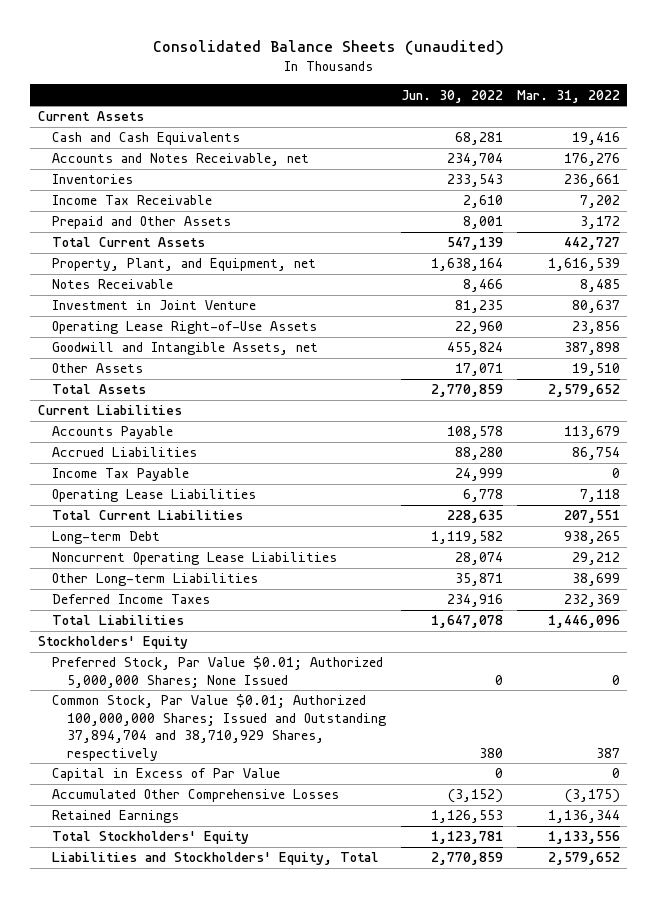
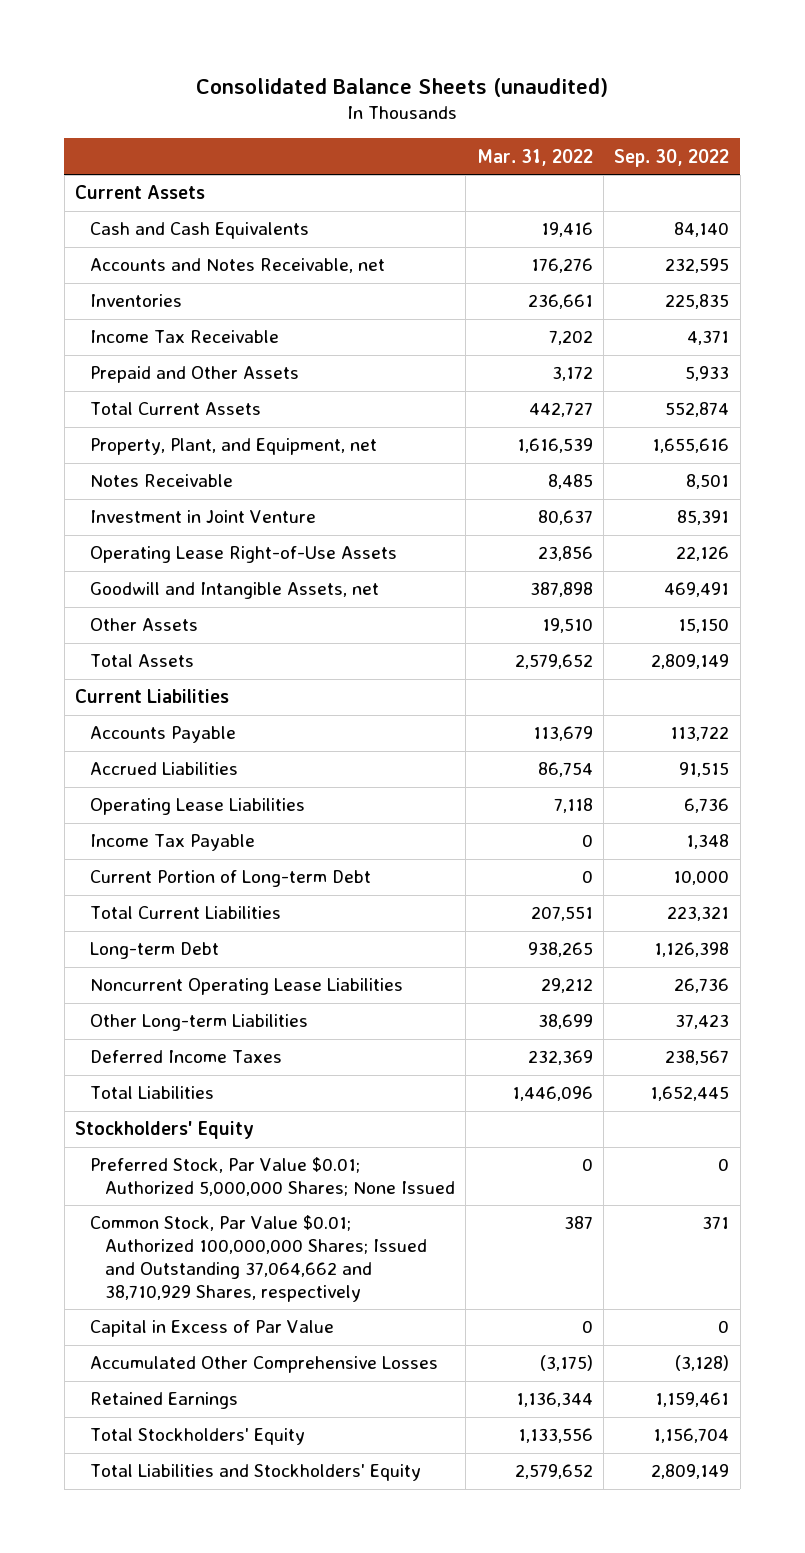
- | Jun. 30, 2022 | Mar. 31, 2022
+ | Mar. 31, 2022 | Sep. 30, 2022
moved down: Income Tax Payable | 0 | 1,348
+ Current Portion of Long-term Debt | 0 | 10,000
- Common Stock, Par Value $0.01; Authorized 100,000,000 Shares; Issued and Outstanding 37,894,704 and 38,710,929 Shares, respectively | 380 | 387
+ Common Stock, Par Value $0.01; Authorized 100,000,000 Shares; Issued and Outstanding 37,064,662 and 38,710,929 Shares, respectively | 387 | 371
- Liabilities and Stockholders' Equity, Total | 2,770,859 | 2,579,652
+ Total Liabilities and Stockholders' Equity | 2,579,652 | 2,809,149

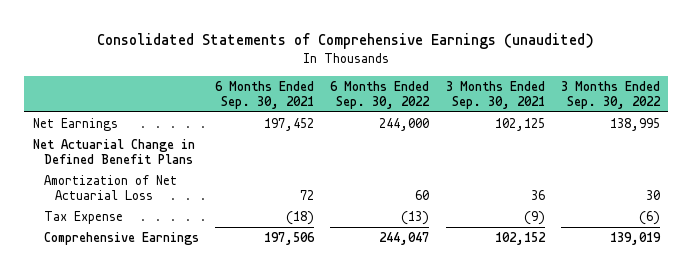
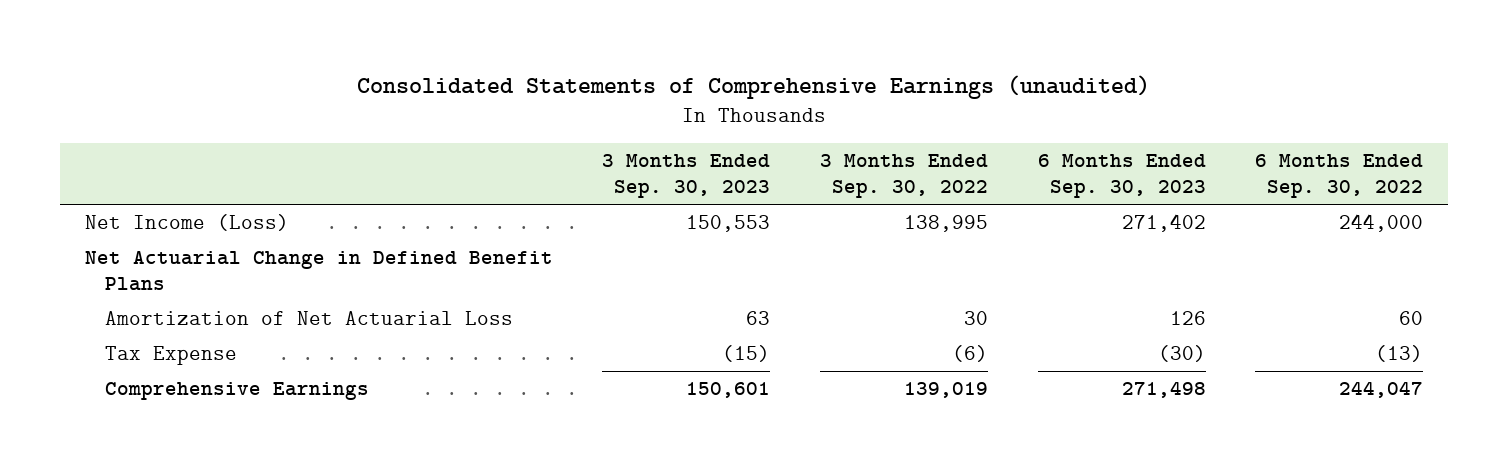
- | 6 Months Ended Sep. 30, 2021 | 6 Months Ended Sep. 30, 2022 | 3 Months Ended Sep. 30, 2021 | 3 Months Ended Sep. 30, 2022
+ | 3 Months Ended Sep. 30, 2023 | 3 Months Ended Sep. 30, 2022 | 6 Months Ended Sep. 30, 2023 | 6 Months Ended Sep. 30, 2022
- Net Earnings | 197,452 | 244,000 | 102,125 | 138,995
+ Net Income (Loss) | 150,553 | 138,995 | 271,402 | 244,000

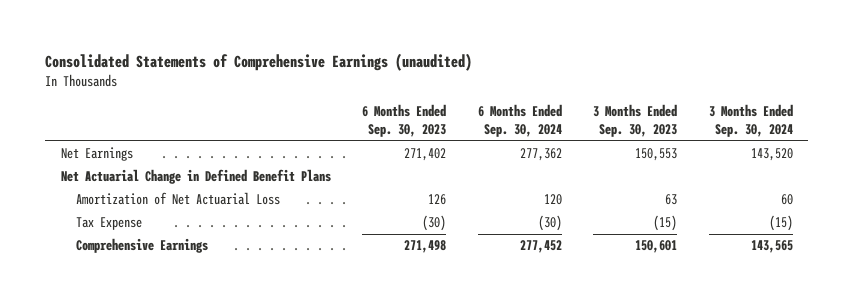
- | 3 Months Ended Sep. 30, 2023 | 3 Months Ended Sep. 30, 2022 | 6 Months Ended Sep. 30, 2023 | 6 Months Ended Sep. 30, 2022
+ | 6 Months Ended Sep. 30, 2023 | 6 Months Ended Sep. 30, 2024 | 3 Months Ended Sep. 30, 2023 | 3 Months Ended Sep. 30, 2024
- Net Income (Loss) | 150,553 | 138,995 | 271,402 | 244,000
+ Net Earnings | 271,402 | 277,362 | 150,553 | 143,520

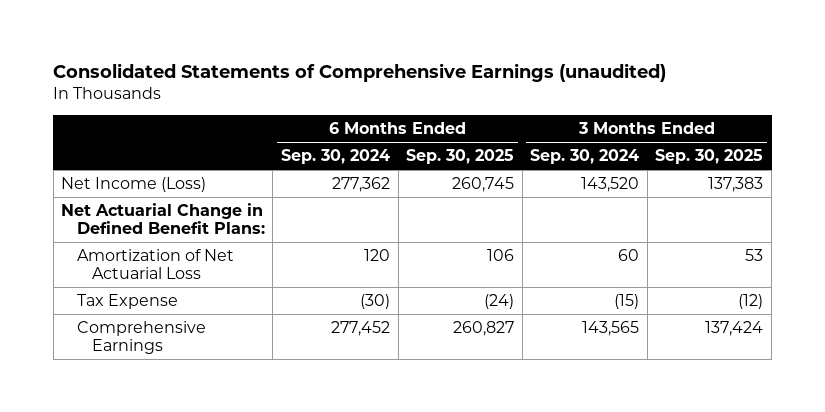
- | 6 Months Ended Sep. 30, 2023 | 6 Months Ended Sep. 30, 2024 | 3 Months Ended Sep. 30, 2023 | 3 Months Ended Sep. 30, 2024
+ | 6 Months Ended Sep. 30, 2024 | 6 Months Ended Sep. 30, 2025 | 3 Months Ended Sep. 30, 2024 | 3 Months Ended Sep. 30, 2025
- Net Earnings | 271,402 | 277,362 | 150,553 | 143,520
- Net Actuarial Change in Defined Benefit Plans
+ Net Income (Loss) | 277,362 | 260,745 | 143,520 | 137,383
+ Net Actuarial Change in Defined Benefit Plans:

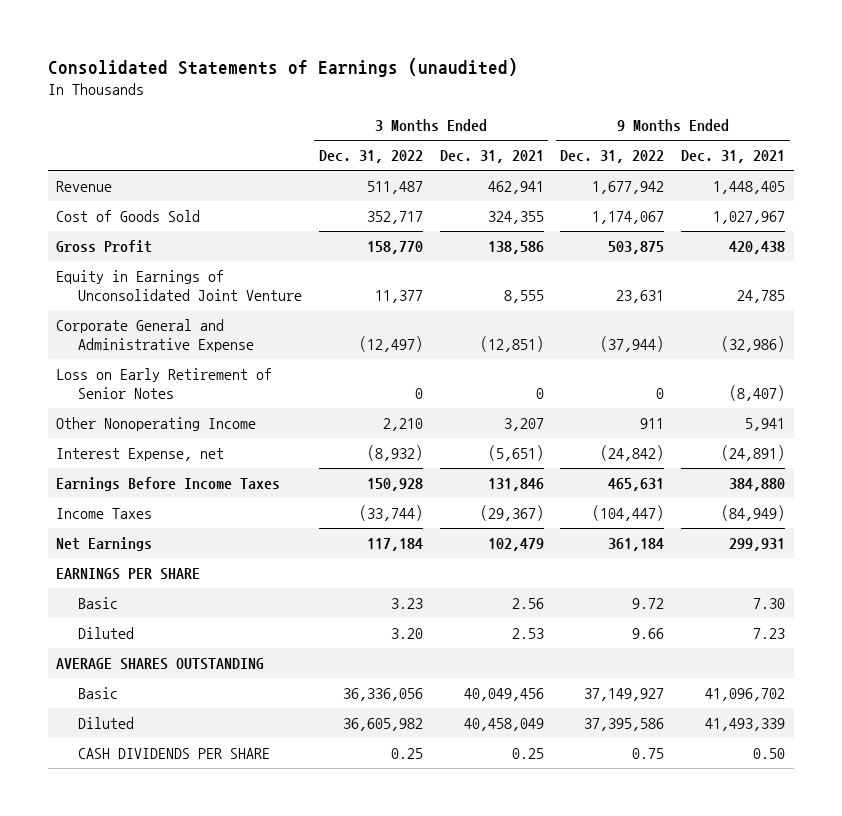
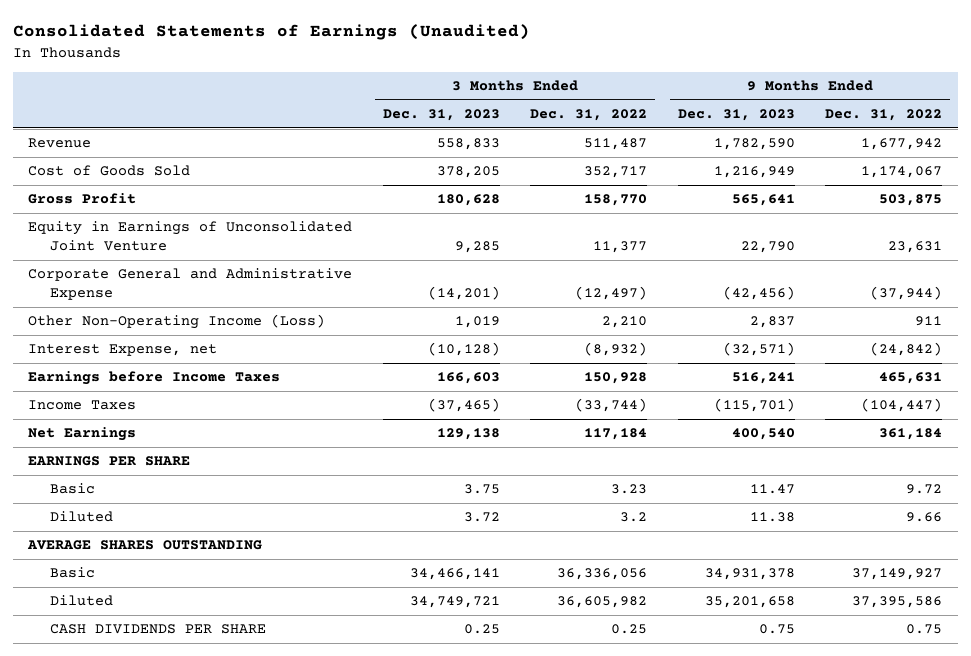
- Consolidated Statements of Earnings (unaudited)
+ Consolidated Statements of Earnings (Unaudited)
- | 3 Months Ended Dec. 31, 2022 | 3 Months Ended Dec. 31, 2021 | 9 Months Ended Dec. 31, 2022 | 9 Months Ended Dec. 31, 2021
+ | 3 Months Ended Dec. 31, 2023 | 3 Months Ended Dec. 31, 2022 | 9 Months Ended Dec. 31, 2023 | 9 Months Ended Dec. 31, 2022
- Loss on Early Retirement of Senior Notes | 0 | 0 | 0 | (8,407)
- Other Nonoperating Income | 2,210 | 3,207 | 911 | 5,941
+ Other Non-Operating Income (Loss) | 1,019 | 2,210 | 2,837 | 911
- Earnings Before Income Taxes | 150,928 | 131,846 | 465,631 | 384,880
+ Earnings before Income Taxes | 166,603 | 150,928 | 516,241 | 465,631
- Diluted | 3.20 | 2.53 | 9.66 | 7.23
+ Diluted | 3.72 | 3.2 | 11.38 | 9.66

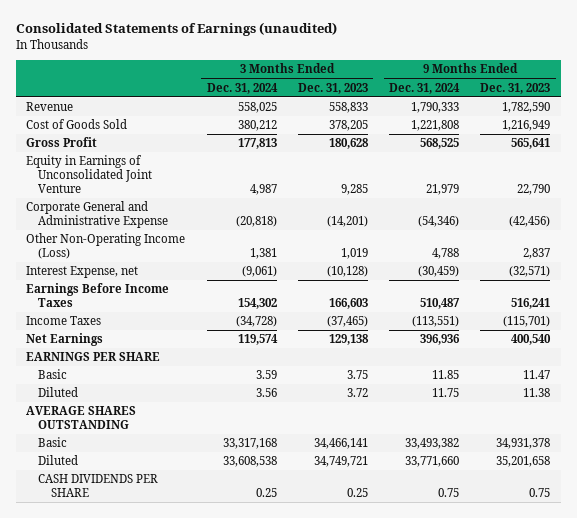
- Consolidated Statements of Earnings (Unaudited)
+ Consolidated Statements of Earnings (unaudited)
- | 3 Months Ended Dec. 31, 2023 | 3 Months Ended Dec. 31, 2022 | 9 Months Ended Dec. 31, 2023 | 9 Months Ended Dec. 31, 2022
+ | 3 Months Ended Dec. 31, 2024 | 3 Months Ended Dec. 31, 2023 | 9 Months Ended Dec. 31, 2024 | 9 Months Ended Dec. 31, 2023
- Earnings before Income Taxes | 166,603 | 150,928 | 516,241 | 465,631
+ Earnings Before Income Taxes | 154,302 | 166,603 | 510,487 | 516,241

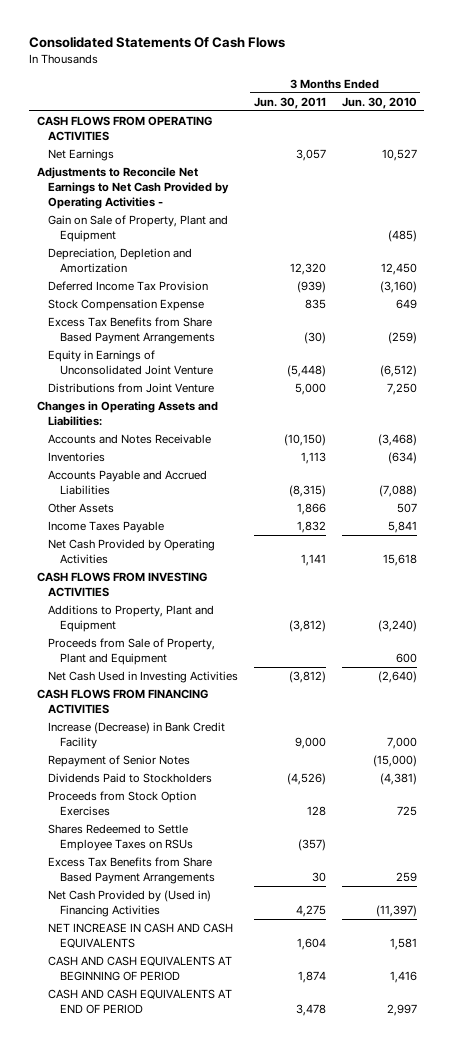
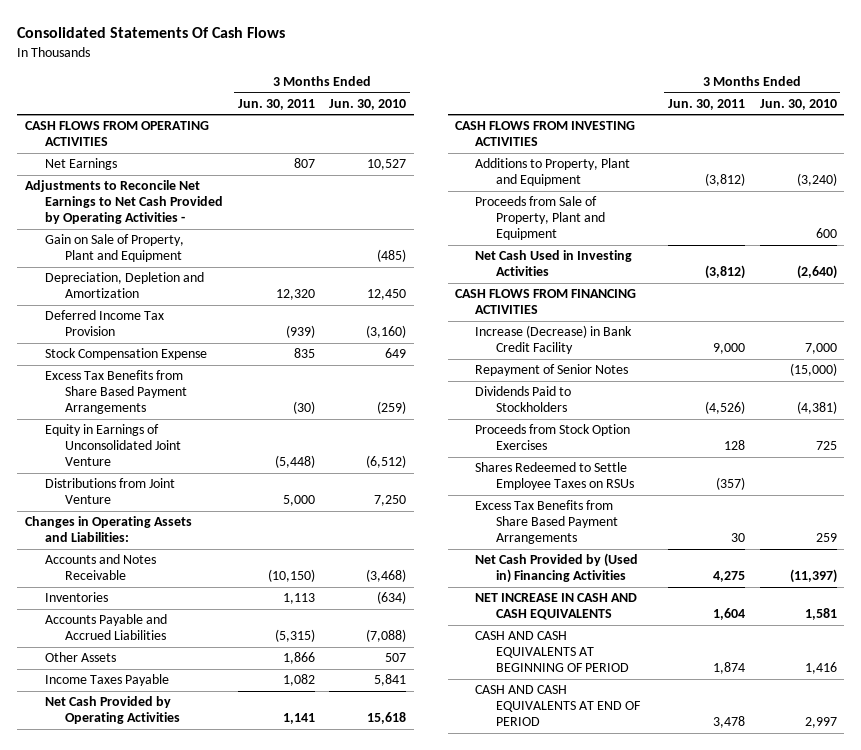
- Net Earnings | 3,057 | 10,527
+ Net Earnings | 807 | 10,527
- Accounts Payable and Accrued Liabilities | (8,315) | (7,088)
+ Accounts Payable and Accrued Liabilities | (5,315) | (7,088)
- Income Taxes Payable | 1,832 | 5,841
+ Income Taxes Payable | 1,082 | 5,841

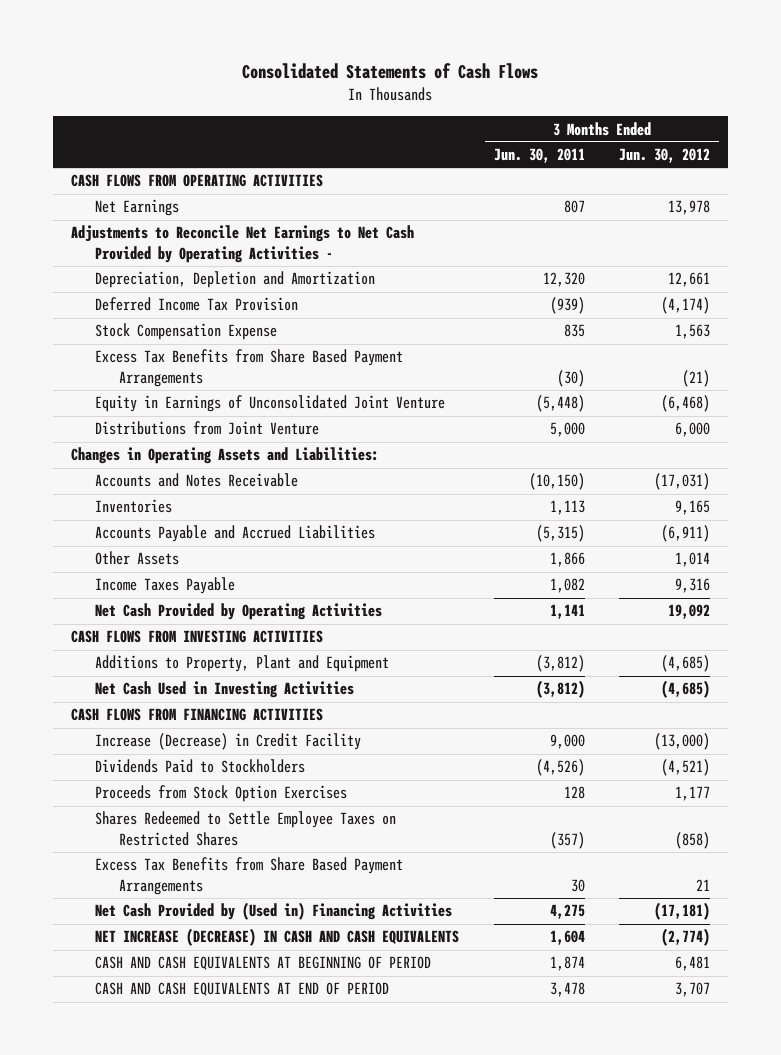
- Consolidated Statements Of Cash Flows
+ Consolidated Statements of Cash Flows
- | 3 Months Ended Jun. 30, 2011 | 3 Months Ended Jun. 30, 2010
+ | 3 Months Ended Jun. 30, 2011 | 3 Months Ended Jun. 30, 2012
- Gain on Sale of Property, Plant and Equipment | | (485)
- Proceeds from Sale of Property, Plant and Equipment | | 600
- Increase (Decrease) in Bank Credit Facility | 9,000 | 7,000
- Repayment of Senior Notes | | (15,000)
+ Increase (Decrease) in Credit Facility | 9,000 | (13,000)
- Shares Redeemed to Settle Employee Taxes on RSUs | (357) |
+ Shares Redeemed to Settle Employee Taxes on Restricted Shares | (357) | (858)
- NET INCREASE IN CASH AND CASH EQUIVALENTS | 1,604 | 1,581
+ NET INCREASE (DECREASE) IN CASH AND CASH EQUIVALENTS | 1,604 | (2,774)

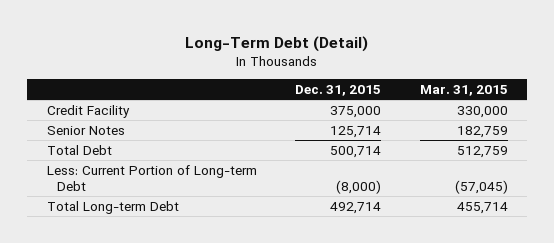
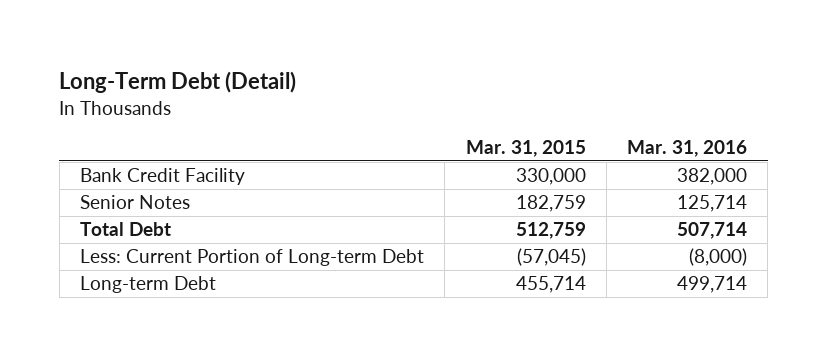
- | Dec. 31, 2015 | Mar. 31, 2015
+ | Mar. 31, 2015 | Mar. 31, 2016
- Credit Facility | 375,000 | 330,000
+ Bank Credit Facility | 330,000 | 382,000
- Total Long-term Debt | 492,714 | 455,714
+ Long-term Debt | 455,714 | 499,714

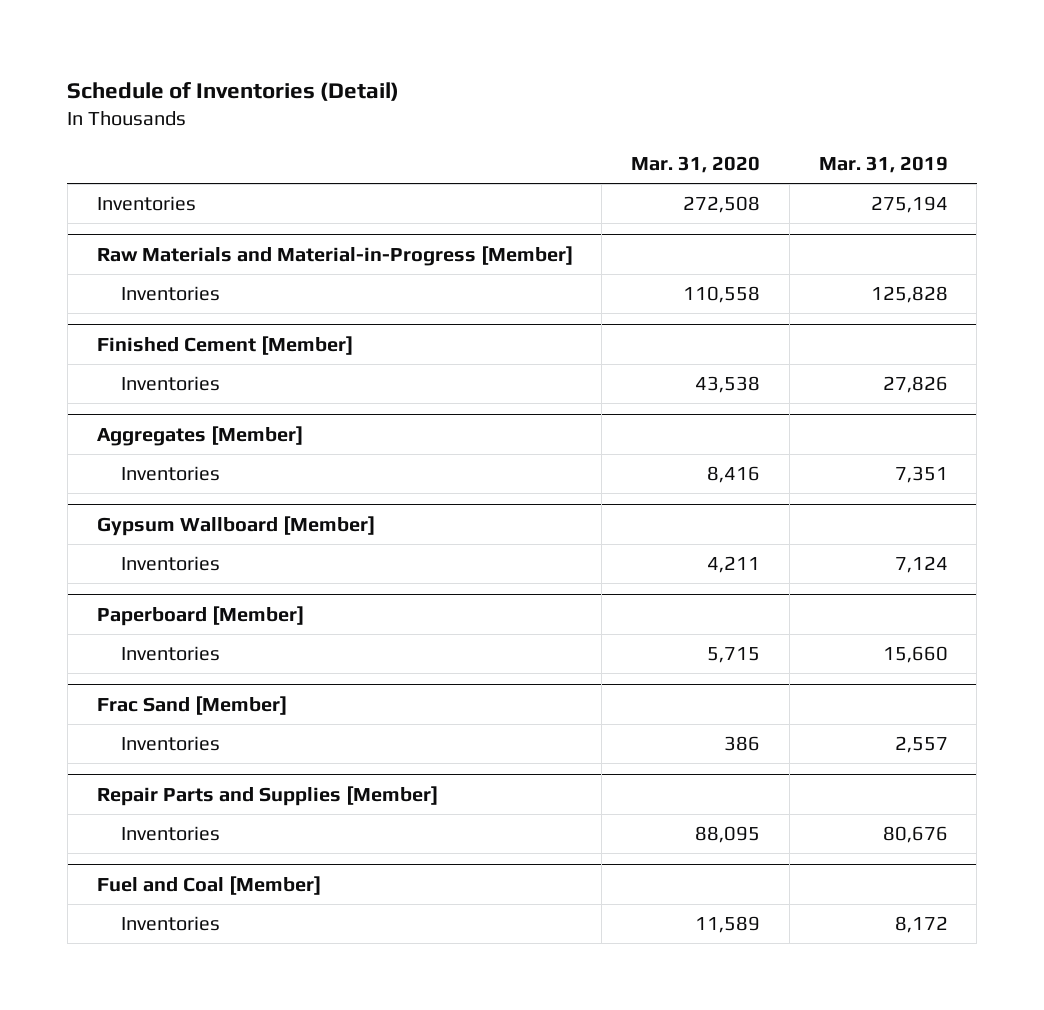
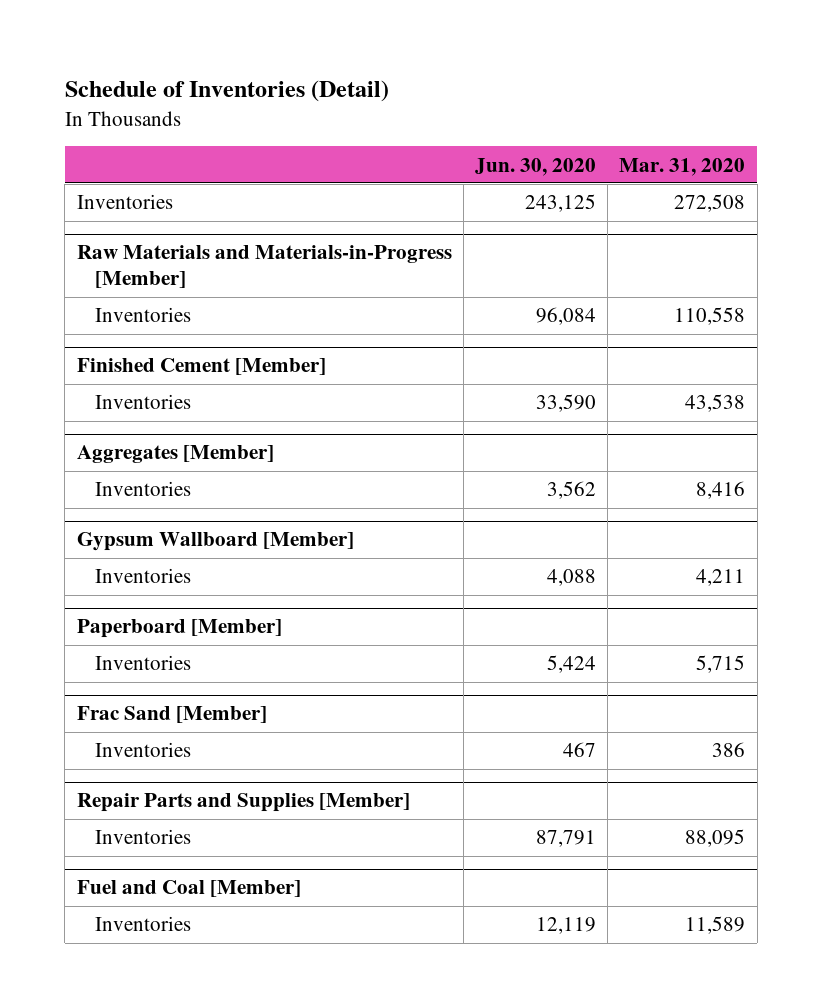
- | Mar. 31, 2020 | Mar. 31, 2019
+ | Jun. 30, 2020 | Mar. 31, 2020
- Raw Materials and Material-in-Progress [Member]
+ Raw Materials and Materials-in-Progress [Member]

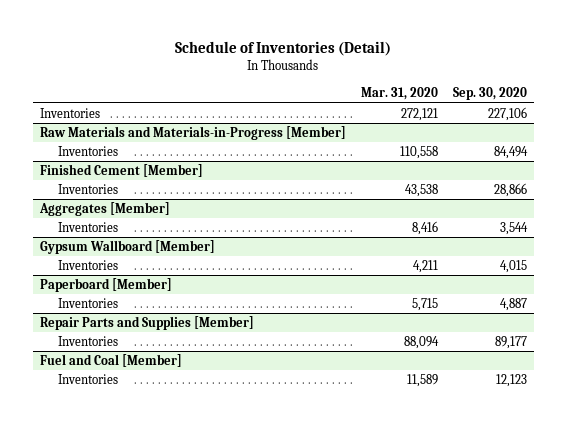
- | Jun. 30, 2020 | Mar. 31, 2020
+ | Mar. 31, 2020 | Sep. 30, 2020
- Inventories | 243,125 | 272,508
+ Inventories | 272,121 | 227,106
- Frac Sand [Member]
- Inventories | 467 | 386
@ Repair Parts and Supplies [Member]
- Inventories | 87,791 | 88,095
+ Inventories | 88,094 | 89,177

